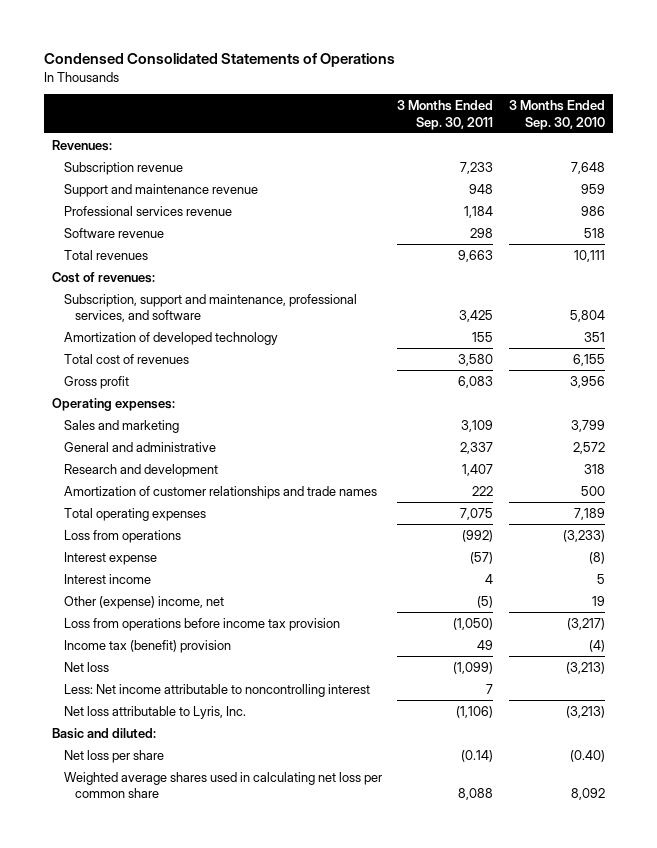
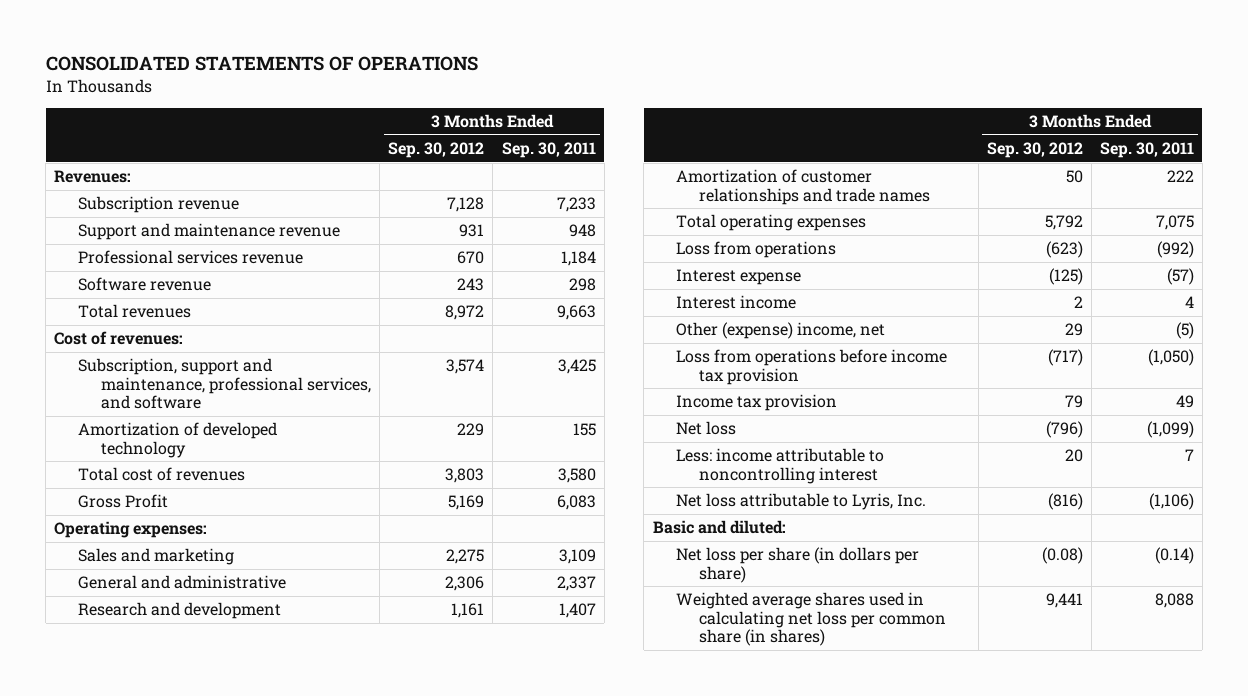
- Condensed Consolidated Statements of Operations
+ CONSOLIDATED STATEMENTS OF OPERATIONS
- | 3 Months Ended Sep. 30, 2011 | 3 Months Ended Sep. 30, 2010
+ | 3 Months Ended Sep. 30, 2012 | 3 Months Ended Sep. 30, 2011
- Gross profit | 6,083 | 3,956
+ Gross Profit | 5,169 | 6,083
- Income tax (benefit) provision | 49 | (4)
+ Income tax provision | 79 | 49
- Less: Net income attributable to noncontrolling interest | 7 |
+ Less: income attributable to noncontrolling interest | 20 | 7
- Net loss per share | (0.14) | (0.40)
- Weighted average shares used in calculating net loss per common share | 8,088 | 8,092
+ Net loss per share (in dollars per share) | (0.08) | (0.14)
+ Weighted average shares used in calculating net loss per common share (in shares) | 9,441 | 8,088

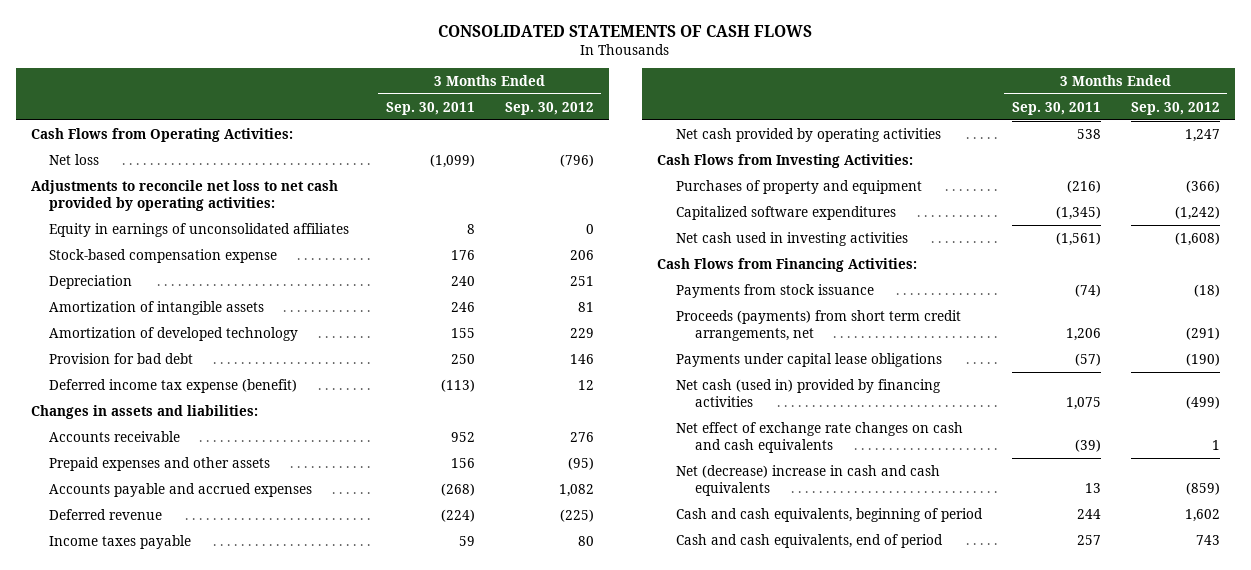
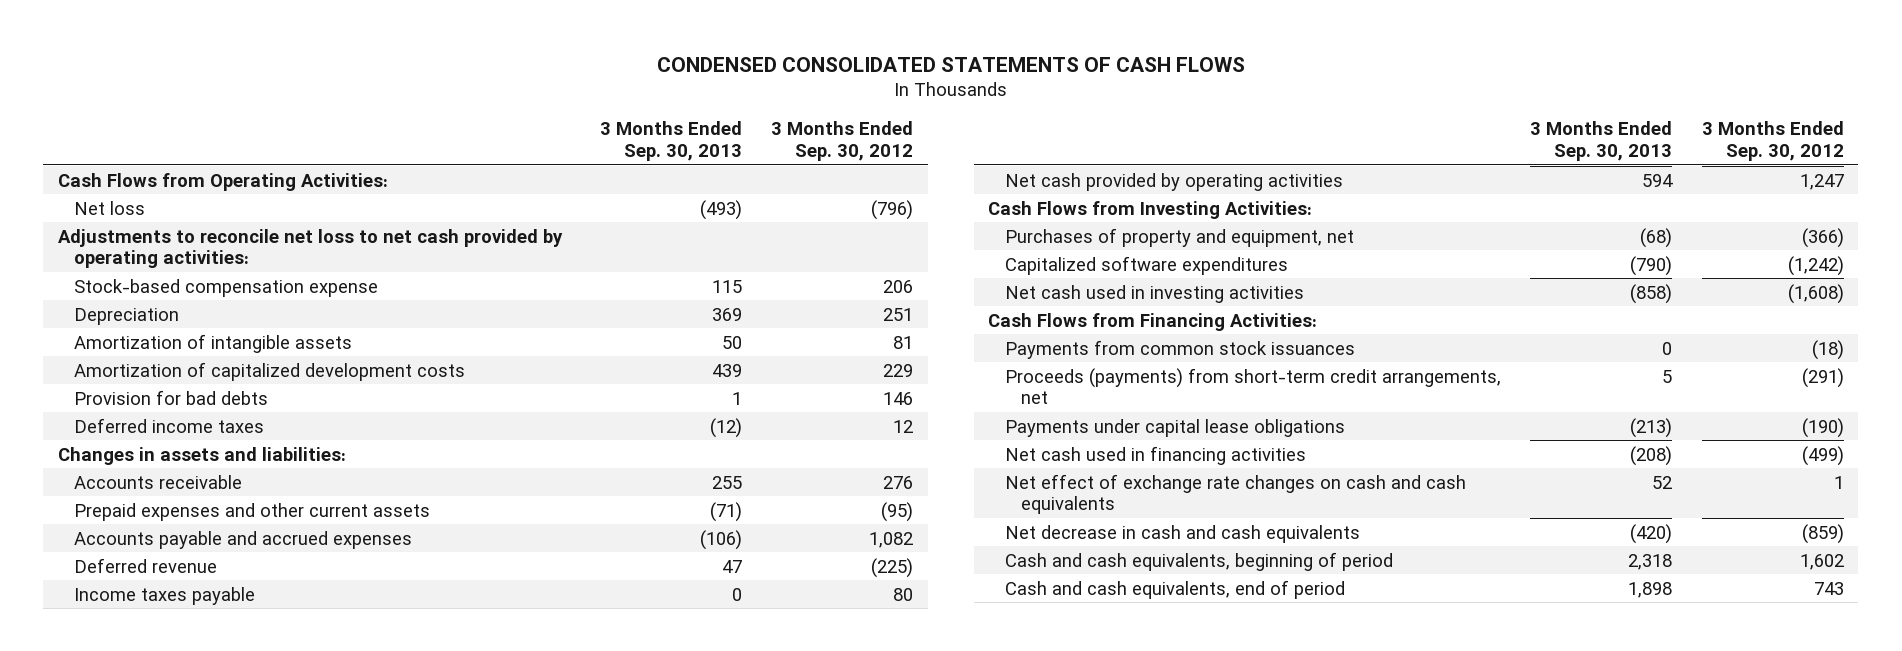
- CONSOLIDATED STATEMENTS OF CASH FLOWS
+ CONDENSED CONSOLIDATED STATEMENTS OF CASH FLOWS
- | 3 Months Ended Sep. 30, 2011 | 3 Months Ended Sep. 30, 2012
+ | 3 Months Ended Sep. 30, 2013 | 3 Months Ended Sep. 30, 2012
- Equity in earnings of unconsolidated affiliates | 8 | 0
- Amortization of developed technology | 155 | 229
- Provision for bad debt | 250 | 146
- Deferred income tax expense (benefit) | (113) | 12
+ Amortization of capitalized development costs | 439 | 229
+ Provision for bad debts | 1 | 146
+ Deferred income taxes | (12) | 12
- Prepaid expenses and other assets | 156 | (95)
+ Prepaid expenses and other current assets | (71) | (95)
- Purchases of property and equipment | (216) | (366)
+ Purchases of property and equipment, net | (68) | (366)
- Payments from stock issuance | (74) | (18)
- Proceeds (payments) from short term credit arrangements, net | 1,206 | (291)
+ Payments from common stock issuances | 0 | (18)
+ Proceeds (payments) from short-term credit arrangements, net | 5 | (291)
- Net cash (used in) provided by financing activities | 1,075 | (499)
+ Net cash used in financing activities | (208) | (499)
- Net (decrease) increase in cash and cash equivalents | 13 | (859)
+ Net decrease in cash and cash equivalents | (420) | (859)

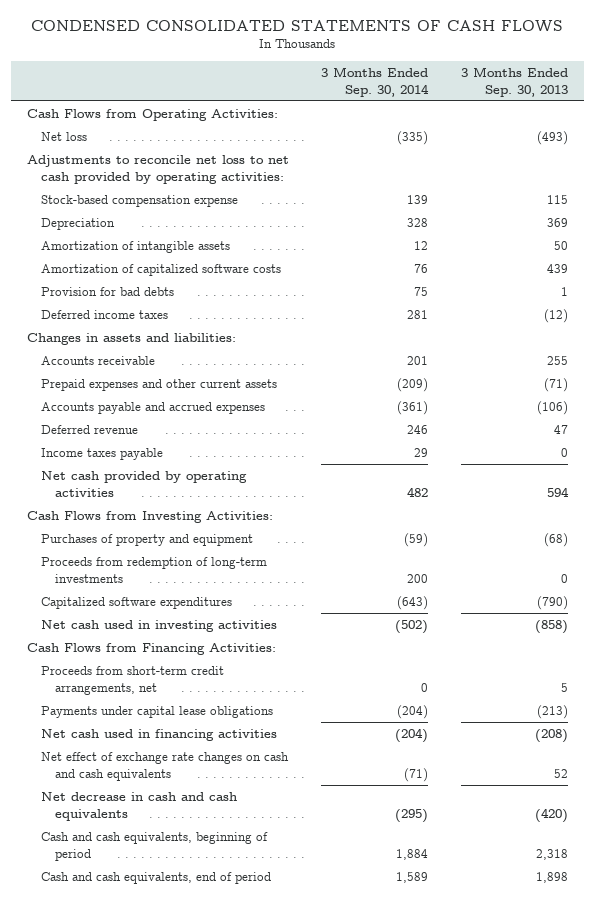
- | 3 Months Ended Sep. 30, 2013 | 3 Months Ended Sep. 30, 2012
+ | 3 Months Ended Sep. 30, 2014 | 3 Months Ended Sep. 30, 2013
- Amortization of capitalized development costs | 439 | 229
+ Amortization of capitalized software costs | 76 | 439
- Purchases of property and equipment, net | (68) | (366)
+ Purchases of property and equipment | (59) | (68)
+ Proceeds from redemption of long-term investments | 200 | 0
- Payments from common stock issuances | 0 | (18)
- Proceeds (payments) from short-term credit arrangements, net | 5 | (291)
+ Proceeds from short-term credit arrangements, net | 0 | 5

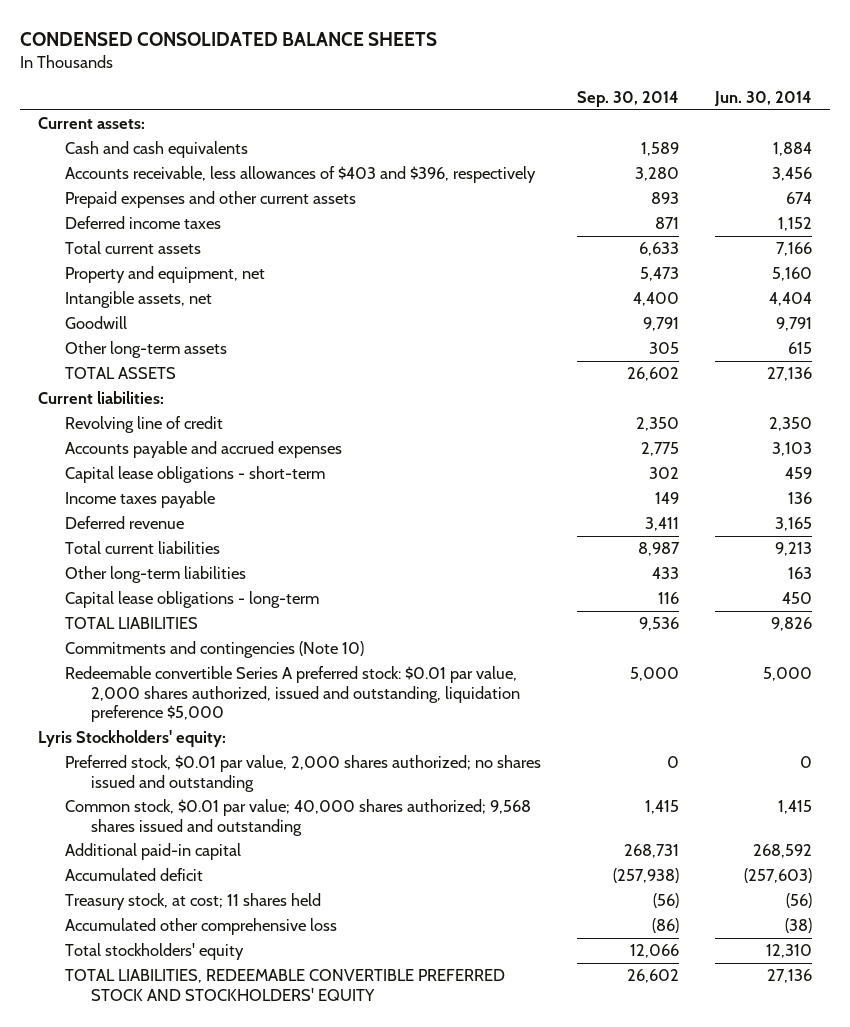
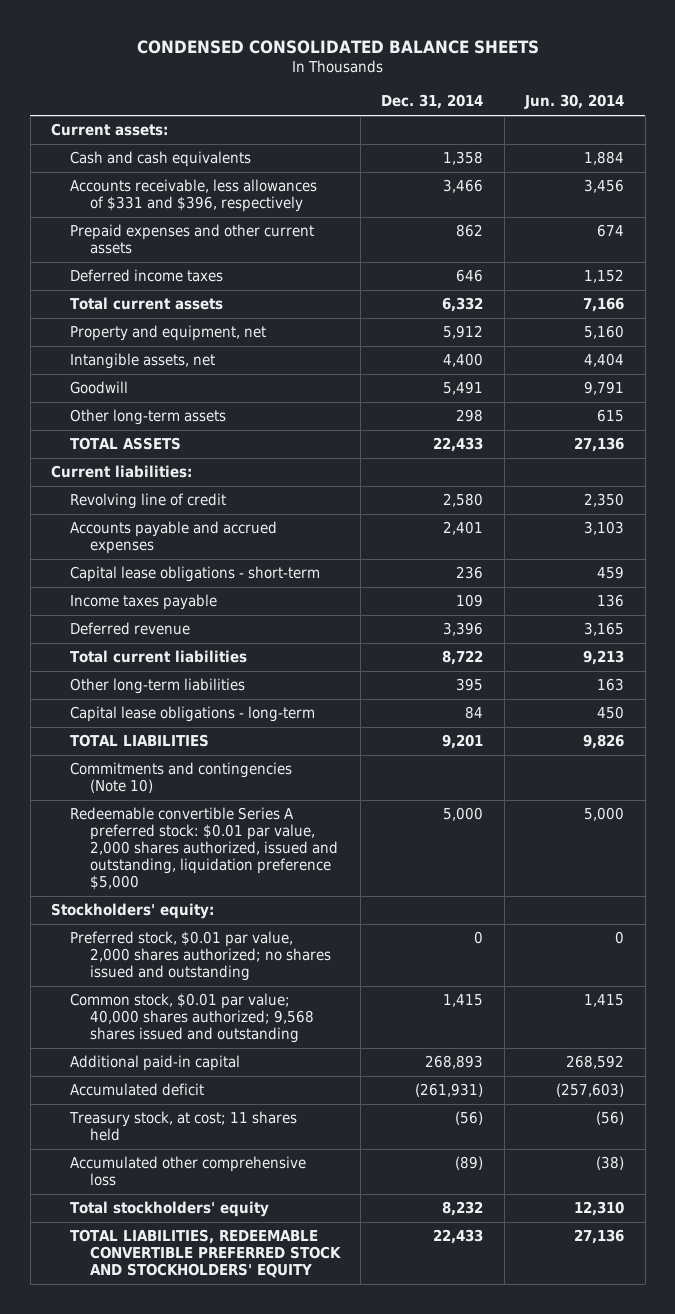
- | Sep. 30, 2014 | Jun. 30, 2014
+ | Dec. 31, 2014 | Jun. 30, 2014
- Accounts receivable, less allowances of $403 and $396, respectively | 3,280 | 3,456
+ Accounts receivable, less allowances of $331 and $396, respectively | 3,466 | 3,456
- Lyris Stockholders' equity:
+ Stockholders' equity:

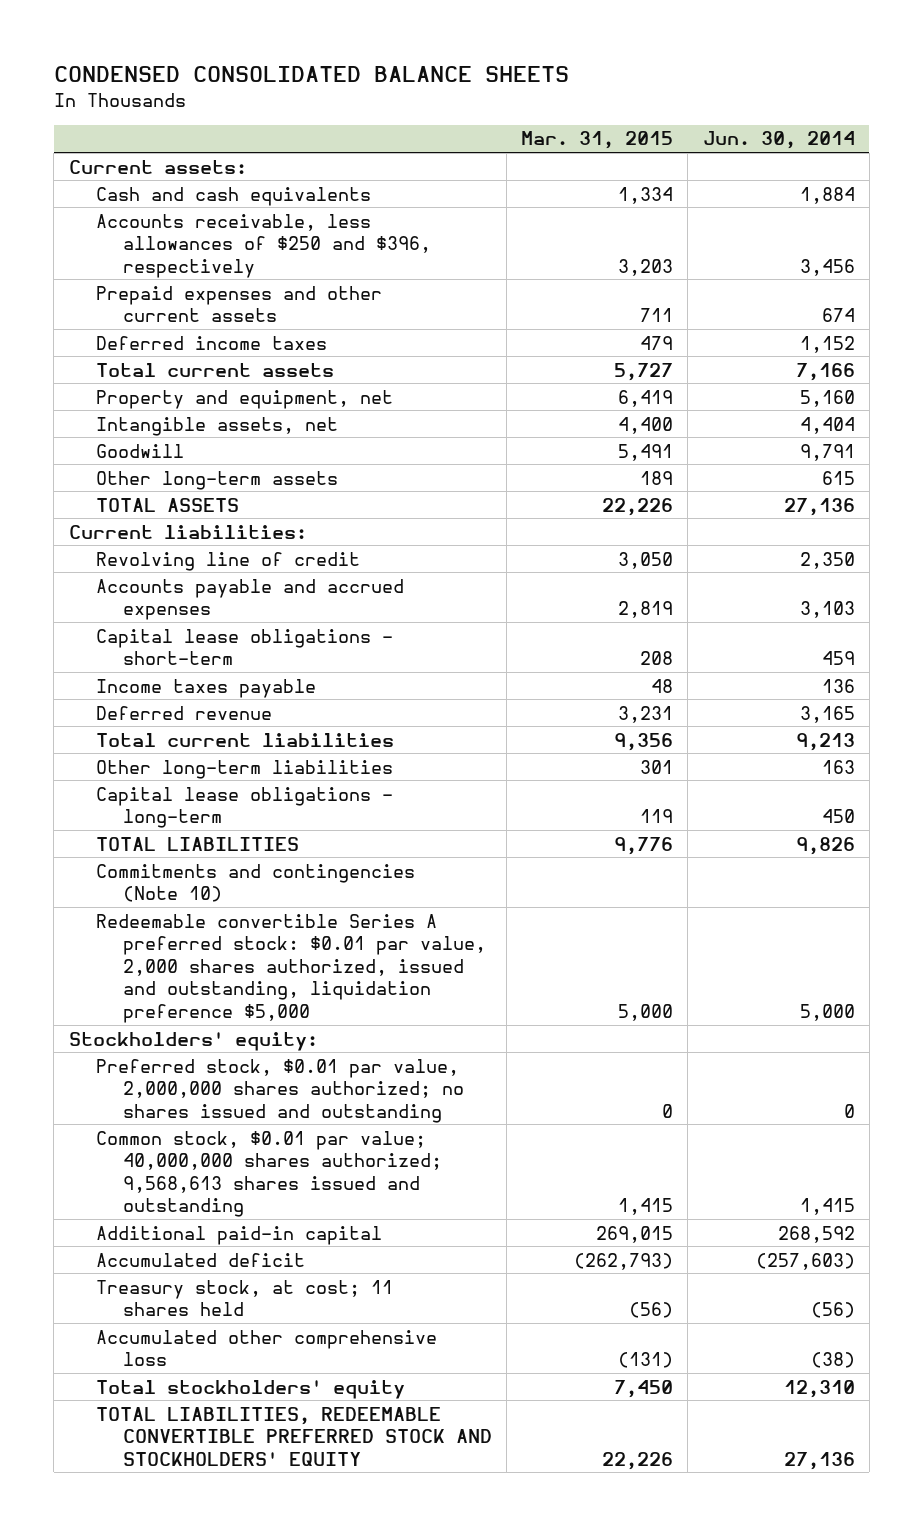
- | Dec. 31, 2014 | Jun. 30, 2014
+ | Mar. 31, 2015 | Jun. 30, 2014
- Accounts receivable, less allowances of $331 and $396, respectively | 3,466 | 3,456
+ Accounts receivable, less allowances of $250 and $396, respectively | 3,203 | 3,456
- Preferred stock, $0.01 par value, 2,000 shares authorized; no shares issued and outstanding | 0 | 0
- Common stock, $0.01 par value; 40,000 shares authorized; 9,568 shares issued and outstanding | 1,415 | 1,415
+ Preferred stock, $0.01 par value, 2,000,000 shares authorized; no shares issued and outstanding | 0 | 0
+ Common stock, $0.01 par value; 40,000,000 shares authorized; 9,568,613 shares issued and outstanding | 1,415 | 1,415

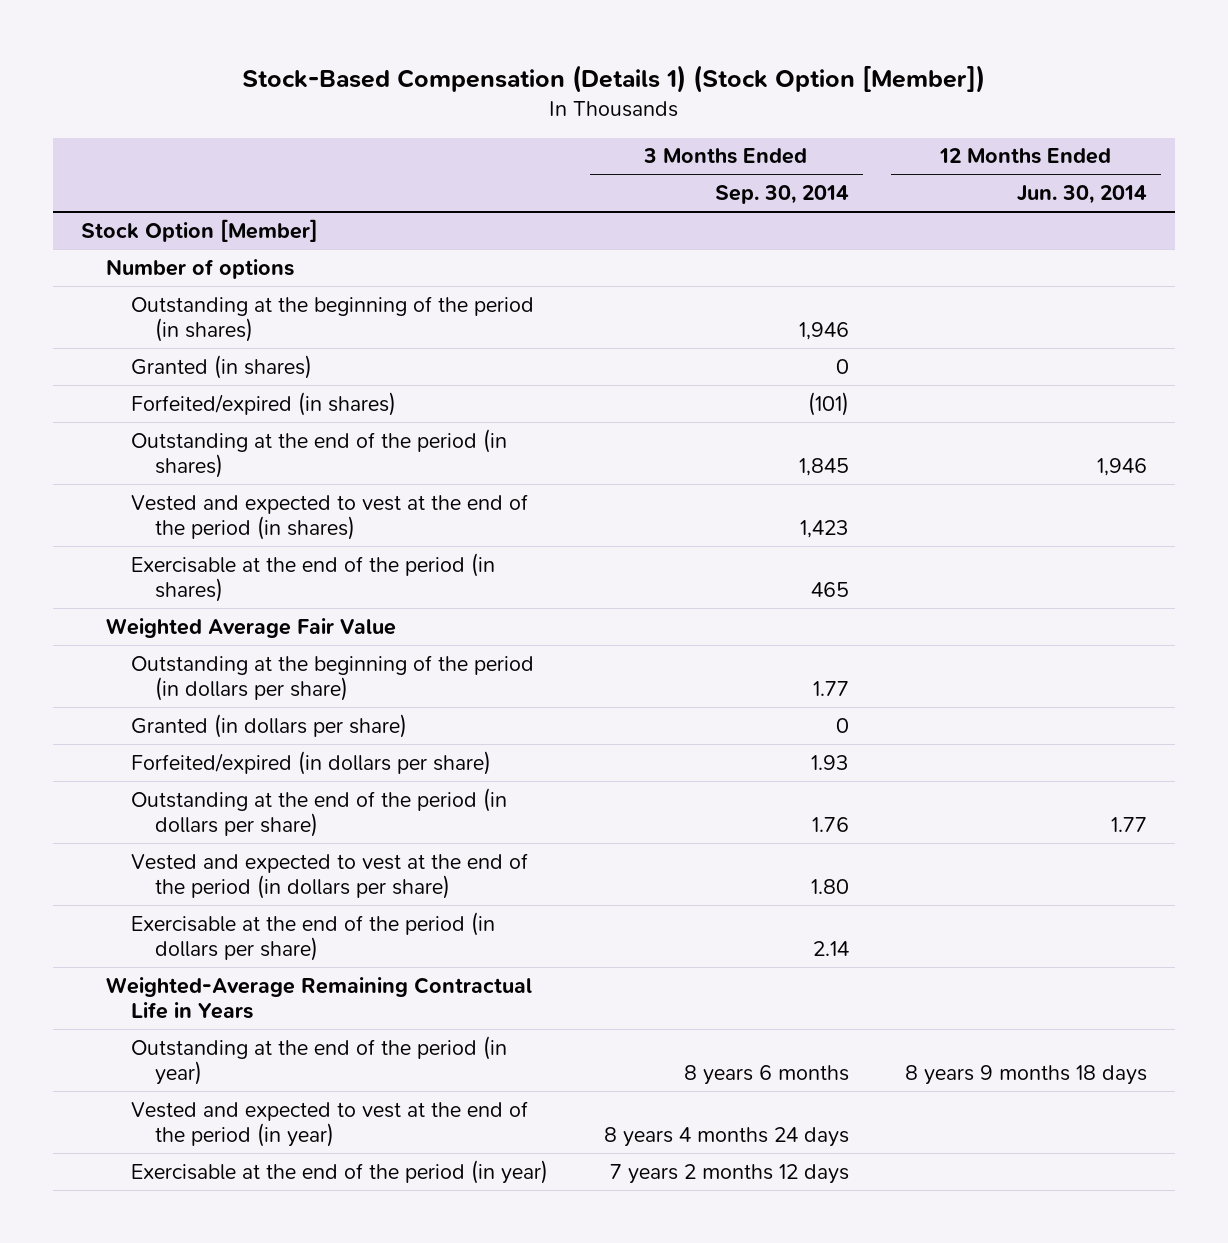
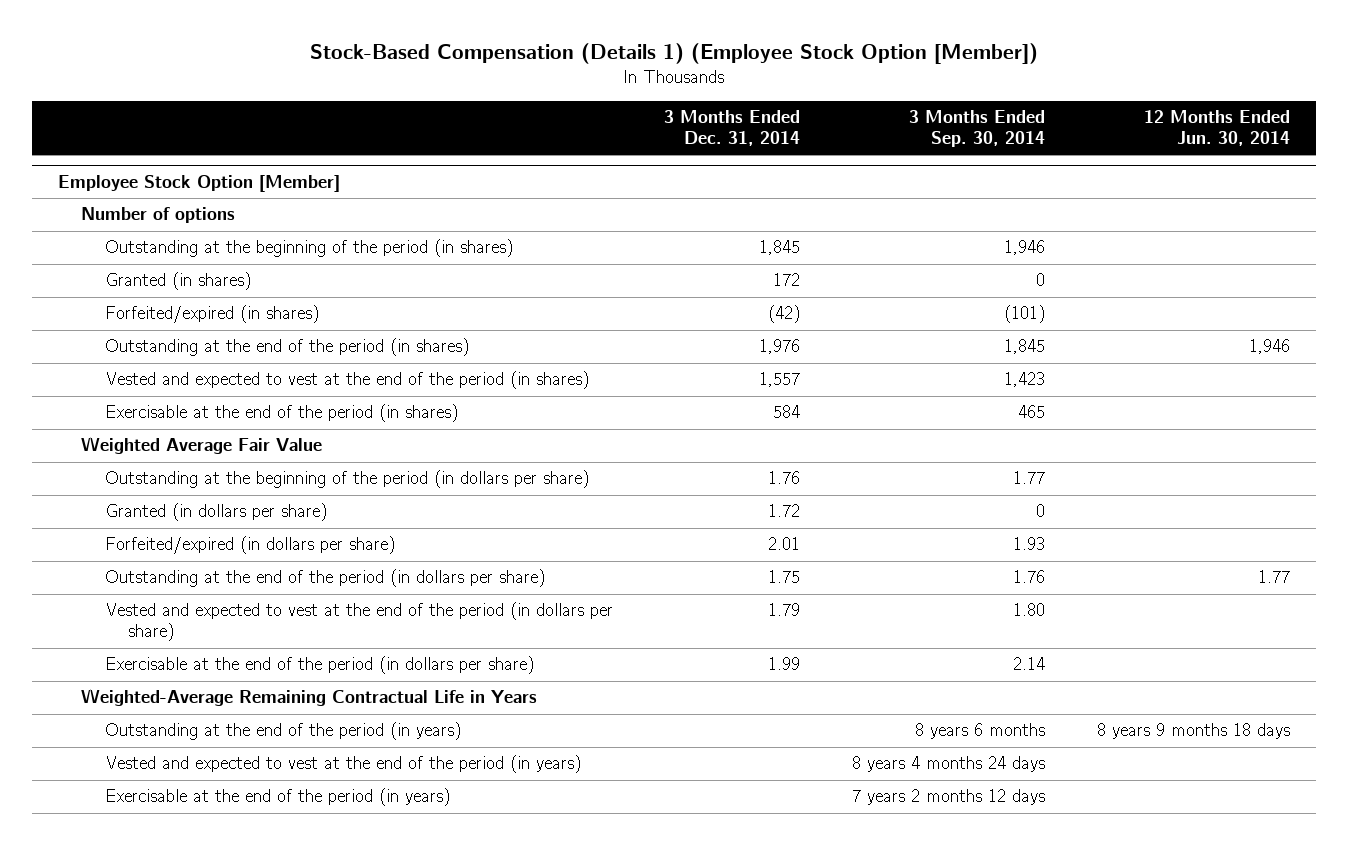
- Stock-Based Compensation (Details 1) (Stock Option [Member])
+ Stock-Based Compensation (Details 1) (Employee Stock Option [Member])
- | 3 Months Ended Sep. 30, 2014 | 12 Months Ended Jun. 30, 2014
+ | 3 Months Ended Dec. 31, 2014 | 3 Months Ended Sep. 30, 2014 | 12 Months Ended Jun. 30, 2014
- Stock Option [Member]
+ Employee Stock Option [Member]
- Outstanding at the end of the period (in year) | 8 years 6 months | 8 years 9 months 18 days
- Vested and expected to vest at the end of the period (in year) | 8 years 4 months 24 days |
- Exercisable at the end of the period (in year) | 7 years 2 months 12 days |
+ Outstanding at the end of the period (in years) | | 8 years 6 months | 8 years 9 months 18 days
+ Vested and expected to vest at the end of the period (in years) | | 8 years 4 months 24 days |
+ Exercisable at the end of the period (in years) | | 7 years 2 months 12 days |

